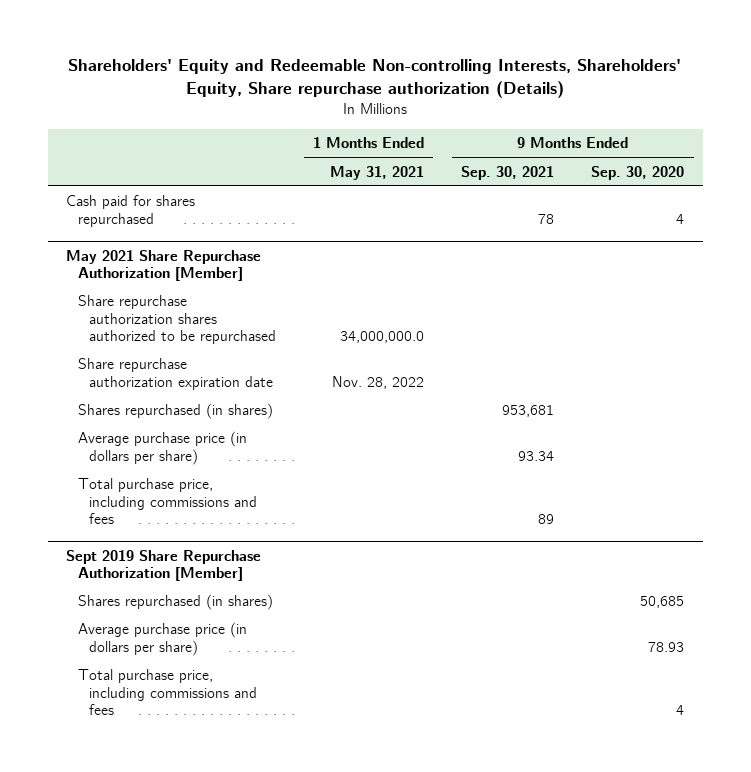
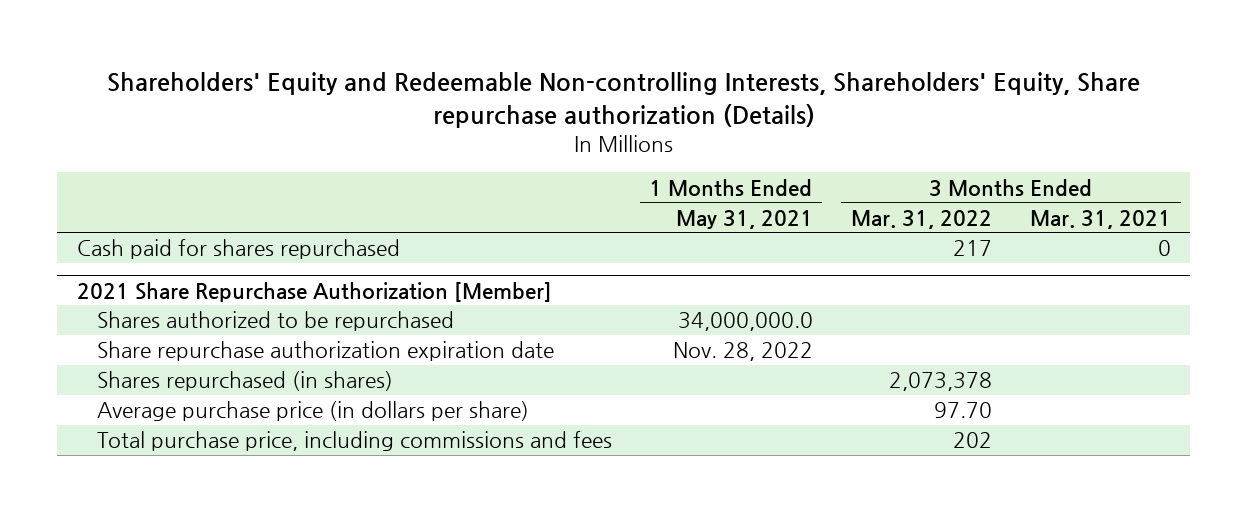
- | 1 Months Ended May 31, 2021 | 9 Months Ended Sep. 30, 2021 | 9 Months Ended Sep. 30, 2020
+ | 1 Months Ended May 31, 2021 | 3 Months Ended Mar. 31, 2022 | 3 Months Ended Mar. 31, 2021
- May 2021 Share Repurchase Authorization [Member]
- Share repurchase authorization shares authorized to be repurchased | 34,000,000.0 | |
+ 2021 Share Repurchase Authorization [Member]
+ Shares authorized to be repurchased | 34,000,000.0 | |
- Sept 2019 Share Repurchase Authorization [Member]
- Shares repurchased (in shares) | | | 50,685
- Average purchase price (in dollars per share) | | | 78.93
- Total purchase price, including commissions and fees | | | 4

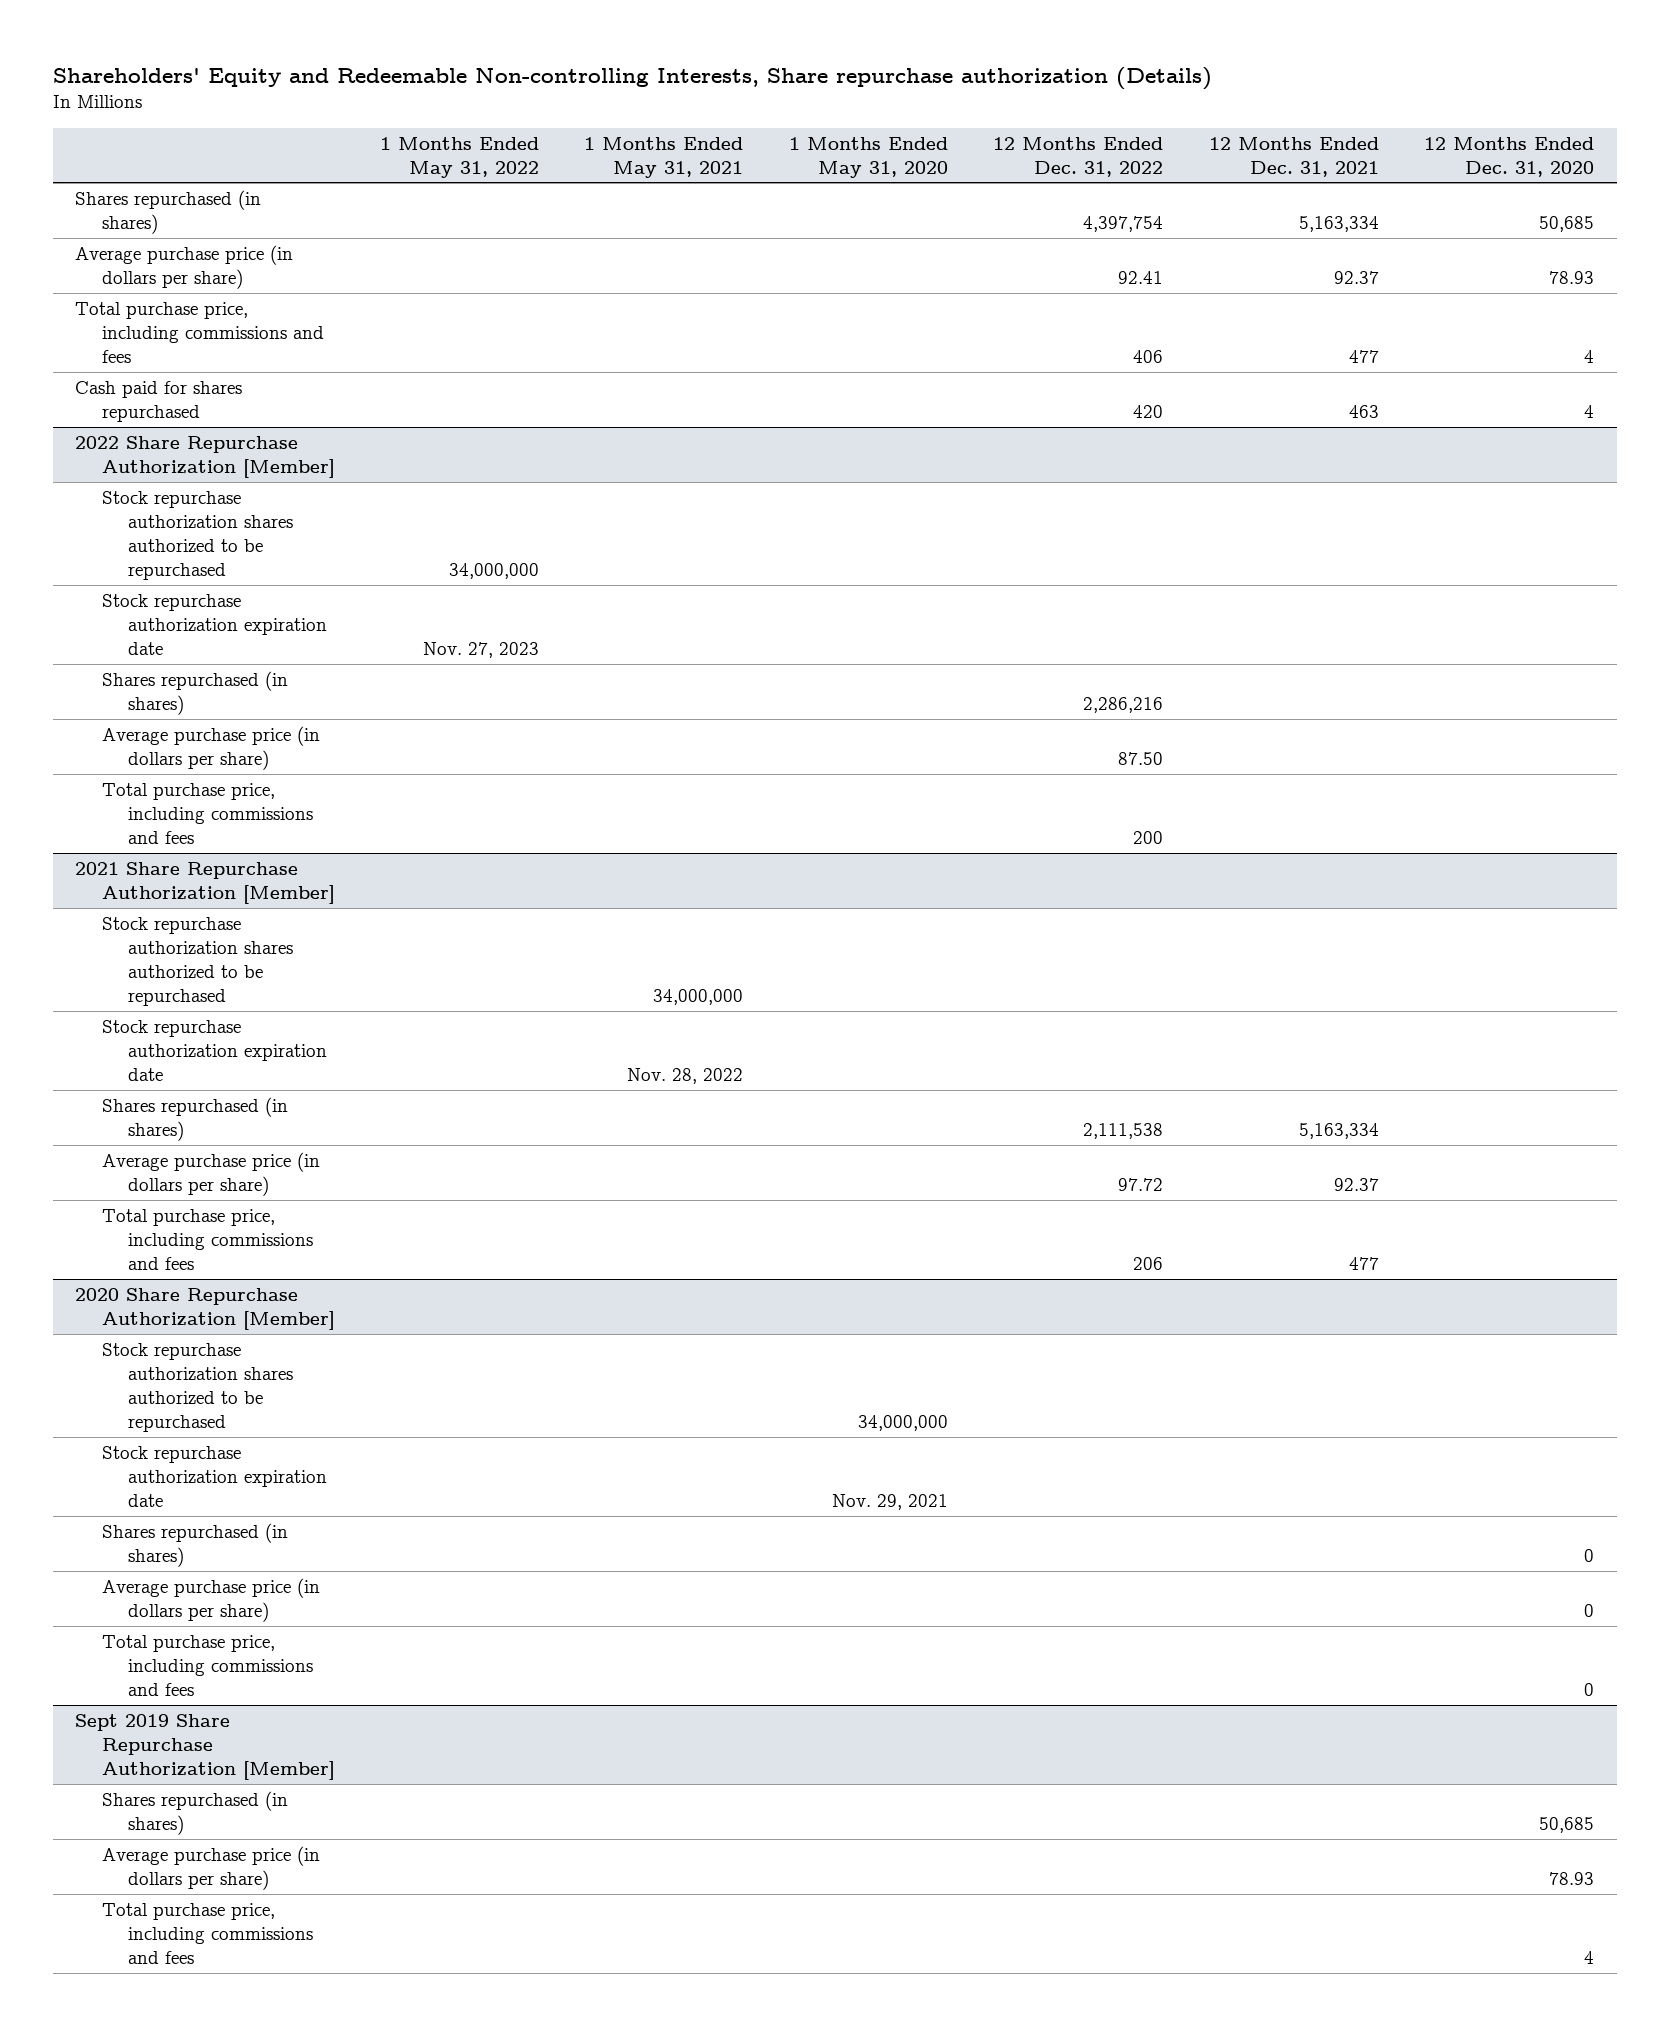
- Shareholders' Equity and Redeemable Non-controlling Interests, Shareholders' Equity, Share repurchase authorization (Details)
+ Shareholders' Equity and Redeemable Non-controlling Interests, Share repurchase authorization (Details)
- | 1 Months Ended May 31, 2021 | 3 Months Ended Mar. 31, 2022 | 3 Months Ended Mar. 31, 2021
+ | 1 Months Ended May 31, 2022 | 1 Months Ended May 31, 2021 | 1 Months Ended May 31, 2020 | 12 Months Ended Dec. 31, 2022 | 12 Months Ended Dec. 31, 2021 | 12 Months Ended Dec. 31, 2020
+ Shares repurchased (in shares) | | | | 4,397,754 | 5,163,334 | 50,685
+ Average purchase price (in dollars per share) | | | | 92.41 | 92.37 | 78.93
+ Total purchase price, including commissions and fees | | | | 406 | 477 | 4
+ 2022 Share Repurchase Authorization [Member]
+ Stock repurchase authorization shares authorized to be repurchased | 34,000,000 | | | | |
+ Stock repurchase authorization expiration date | Nov. 27, 2023 | | | | |
+ Shares repurchased (in shares) | | | | 2,286,216 | |
+ Average purchase price (in dollars per share) | | | | 87.50 | |
+ Total purchase price, including commissions and fees | | | | 200 | |
@ 2021 Share Repurchase Authorization [Member]
- Shares authorized to be repurchased | 34,000,000.0 | |
- Share repurchase authorization expiration date | Nov. 28, 2022 | |
+ Stock repurchase authorization shares authorized to be repurchased | | 34,000,000 | | | |
+ Stock repurchase authorization expiration date | | Nov. 28, 2022 | | | |
+ 2020 Share Repurchase Authorization [Member]
+ Stock repurchase authorization shares authorized to be repurchased | | | 34,000,000 | | |
+ Stock repurchase authorization expiration date | | | Nov. 29, 2021 | | |
+ Shares repurchased (in shares) | | | | | | 0
+ Average purchase price (in dollars per share) | | | | | | 0
+ Total purchase price, including commissions and fees | | | | | | 0
+ Sept 2019 Share Repurchase Authorization [Member]
+ Shares repurchased (in shares) | | | | | | 50,685
+ Average purchase price (in dollars per share) | | | | | | 78.93
+ Total purchase price, including commissions and fees | | | | | | 4

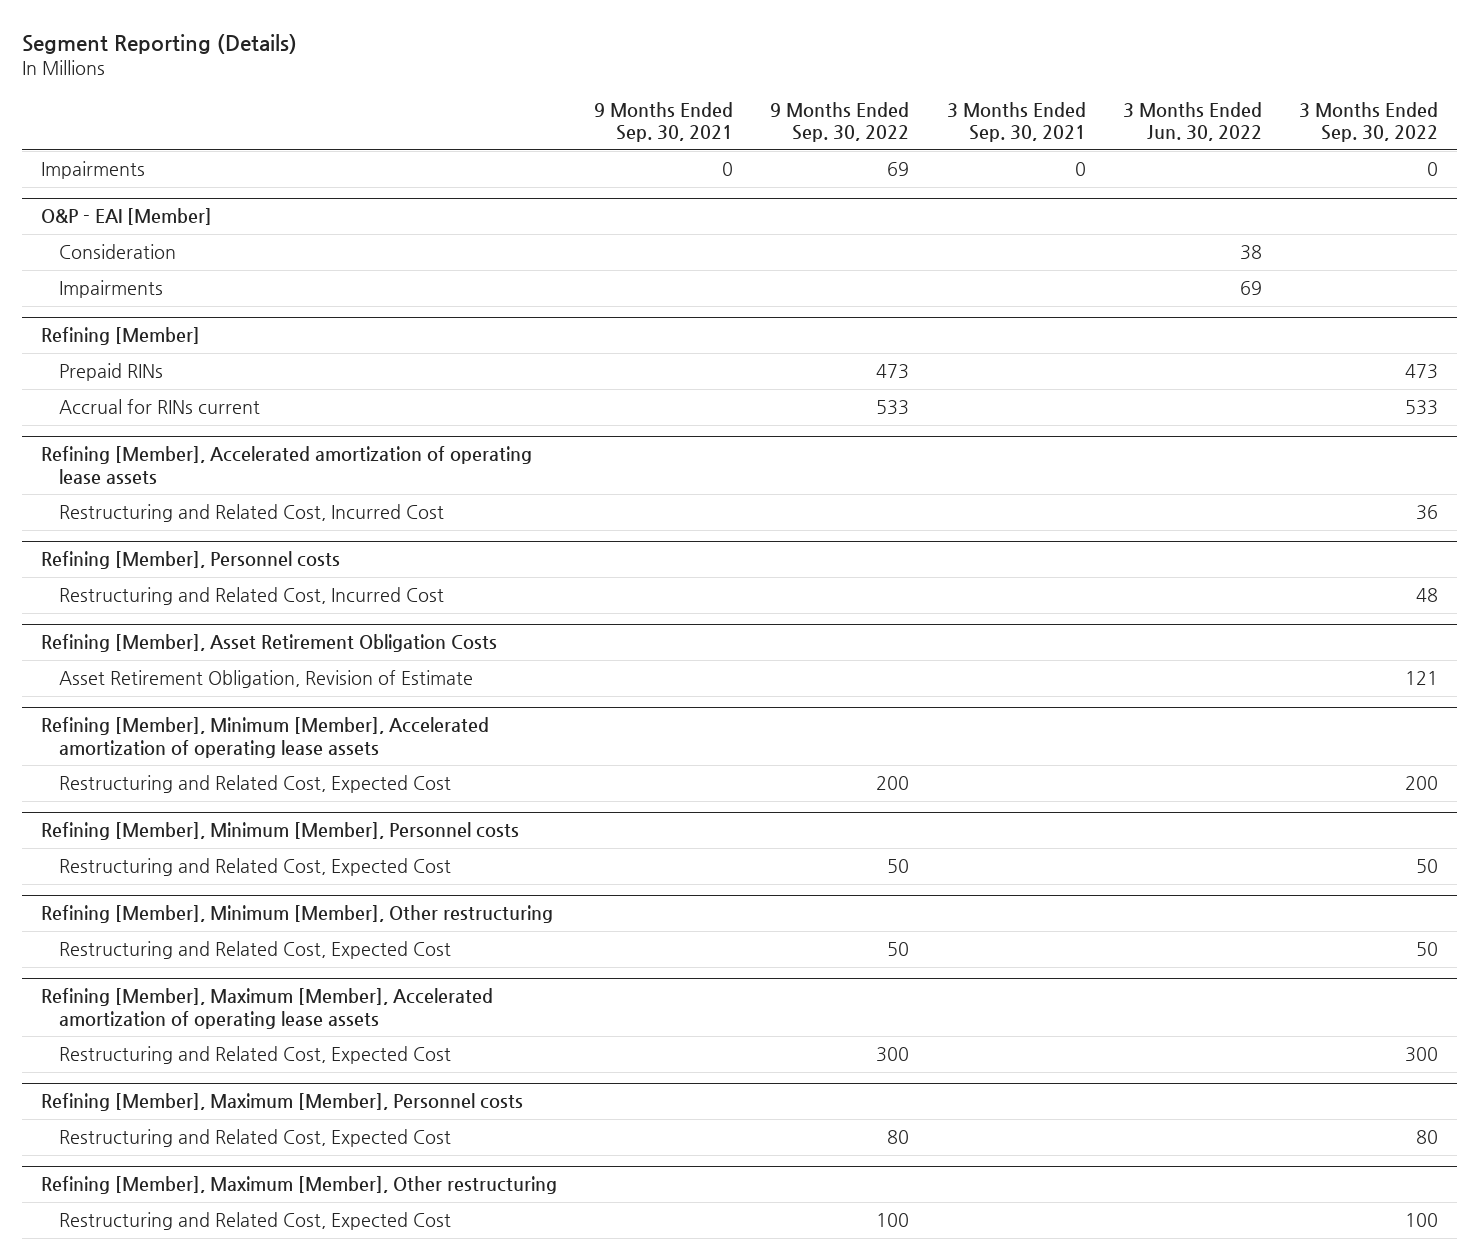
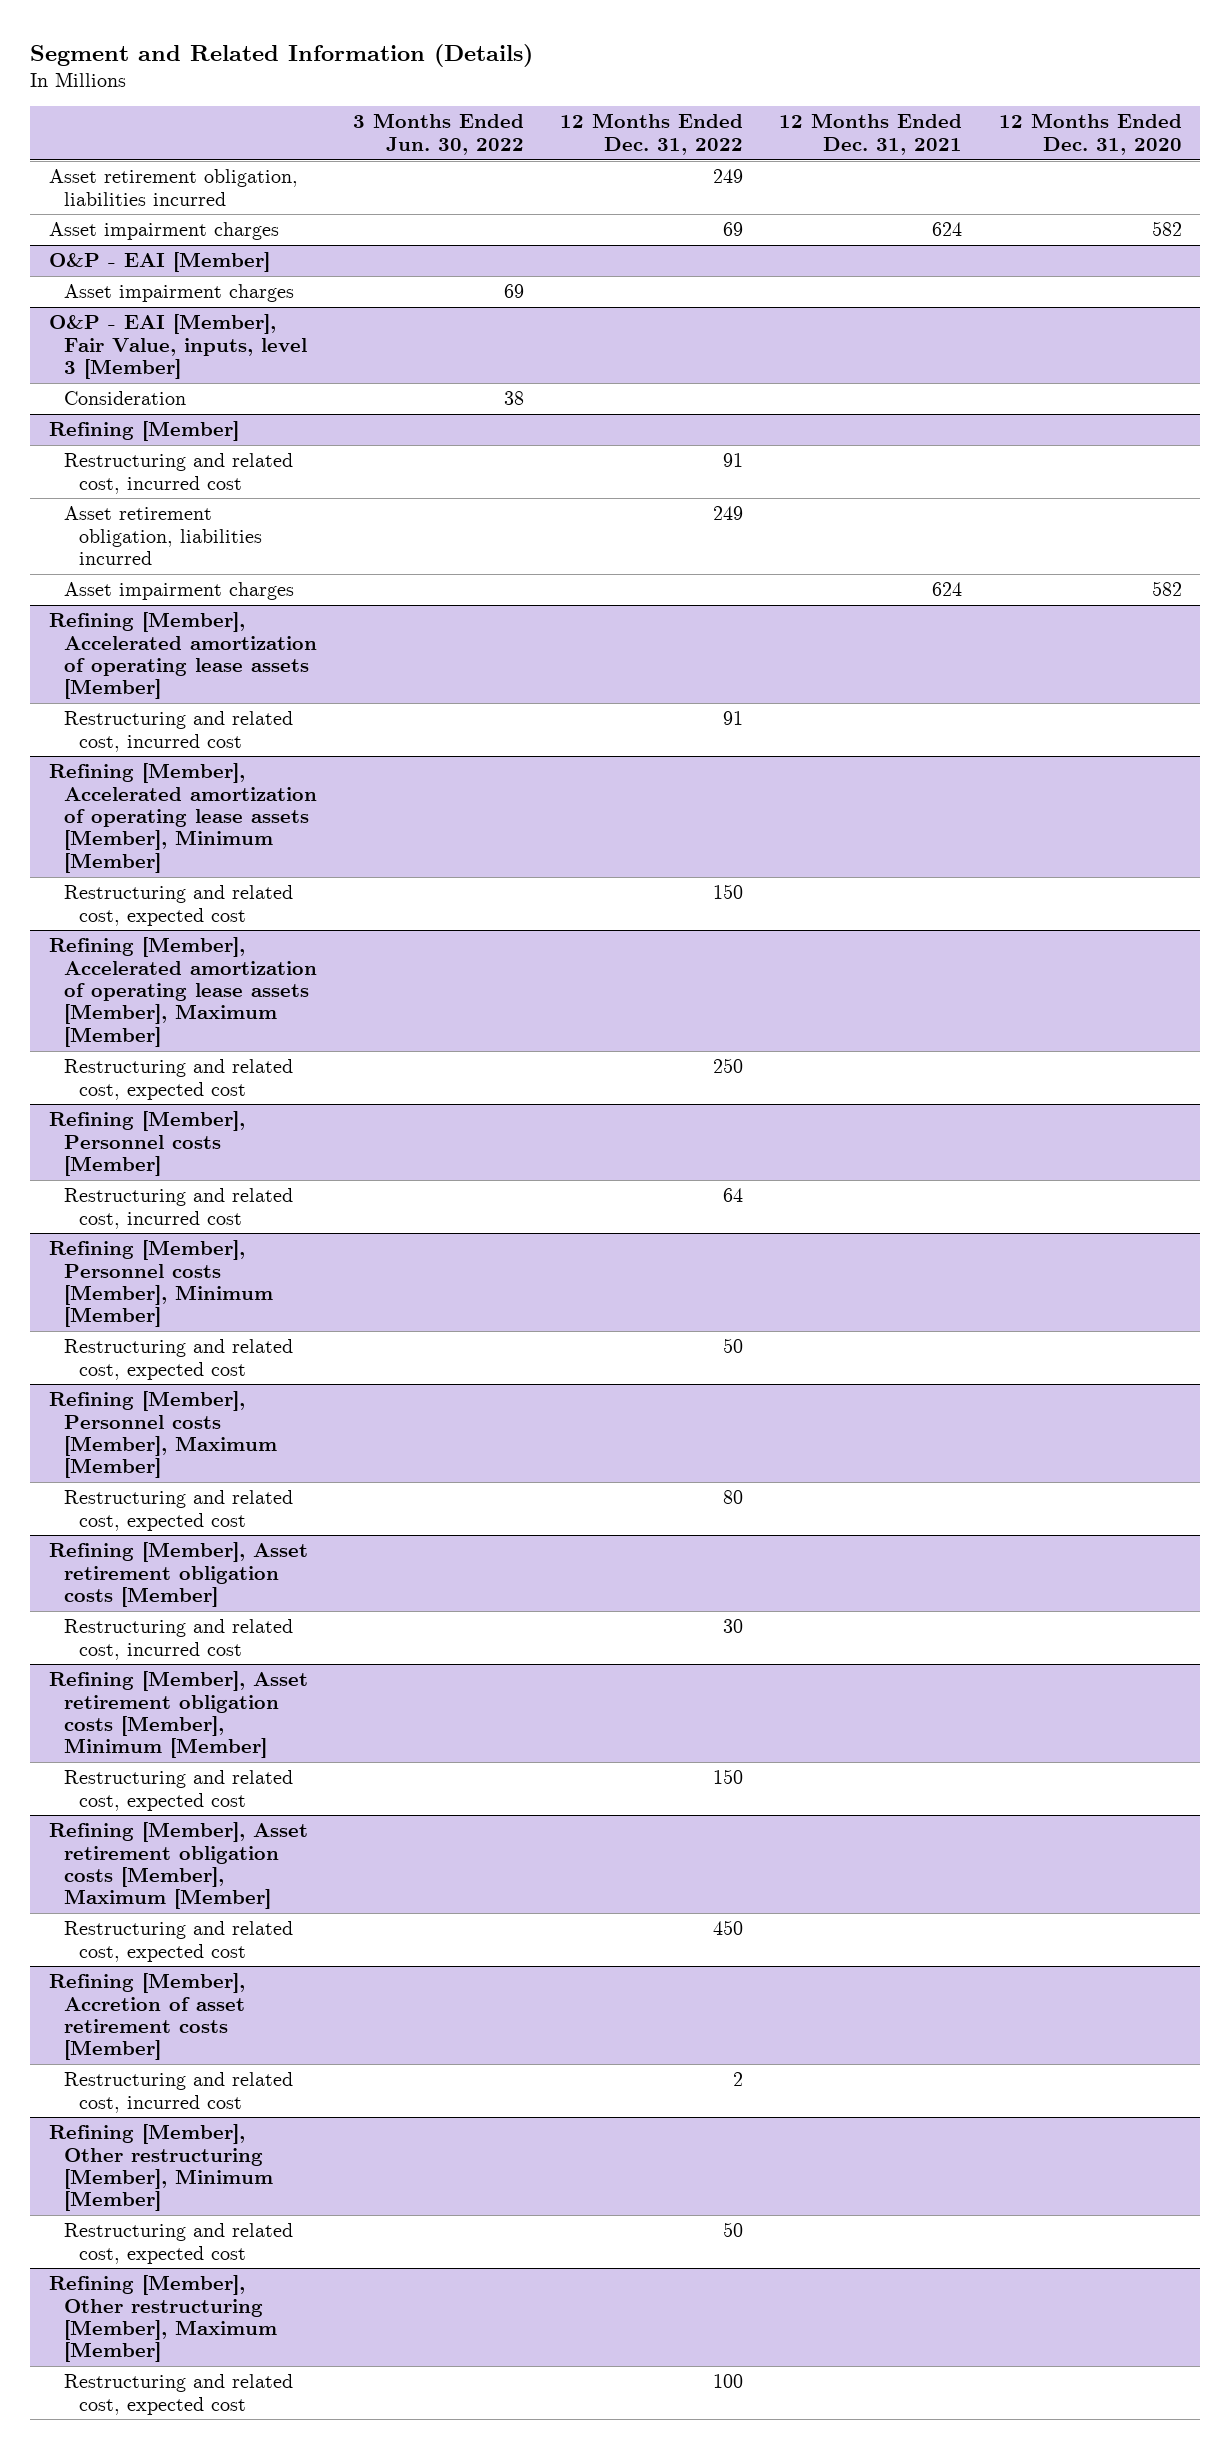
- Segment Reporting (Details)
+ Segment and Related Information (Details)
- | 9 Months Ended Sep. 30, 2021 | 9 Months Ended Sep. 30, 2022 | 3 Months Ended Sep. 30, 2021 | 3 Months Ended Jun. 30, 2022 | 3 Months Ended Sep. 30, 2022
+ | 3 Months Ended Jun. 30, 2022 | 12 Months Ended Dec. 31, 2022 | 12 Months Ended Dec. 31, 2021 | 12 Months Ended Dec. 31, 2020
- Impairments | 0 | 69 | 0 | | 0
+ Asset retirement obligation, liabilities incurred | | 249 | |
+ Asset impairment charges | | 69 | 624 | 582
@ O&P - EAI [Member]
- Consideration | | | | 38 |
- Impairments | | | | 69 |
+ Asset impairment charges | 69 | | |
+ O&P - EAI [Member], Fair Value, inputs, level 3 [Member]
+ Consideration | 38 | | |
@ Refining [Member]
- Prepaid RINs | | 473 | | | 473
- Accrual for RINs current | | 533 | | | 533
- Refining [Member], Accelerated amortization of operating lease assets
- Restructuring and Related Cost, Incurred Cost | | | | | 36
- Refining [Member], Personnel costs
- Restructuring and Related Cost, Incurred Cost | | | | | 48
- Refining [Member], Asset Retirement Obligation Costs
- Asset Retirement Obligation, Revision of Estimate | | | | | 121
- Refining [Member], Minimum [Member], Accelerated amortization of operating lease assets
- Restructuring and Related Cost, Expected Cost | | 200 | | | 200
- Refining [Member], Minimum [Member], Personnel costs
- Restructuring and Related Cost, Expected Cost | | 50 | | | 50
- Refining [Member], Minimum [Member], Other restructuring
- Restructuring and Related Cost, Expected Cost | | 50 | | | 50
- Refining [Member], Maximum [Member], Accelerated amortization of operating lease assets
- Restructuring and Related Cost, Expected Cost | | 300 | | | 300
- Refining [Member], Maximum [Member], Personnel costs
- Restructuring and Related Cost, Expected Cost | | 80 | | | 80
- Refining [Member], Maximum [Member], Other restructuring
- Restructuring and Related Cost, Expected Cost | | 100 | | | 100
@ Refining [Member]
+ Restructuring and related cost, incurred cost | | 91 | |
+ Asset retirement obligation, liabilities incurred | | 249 | |
+ Asset impairment charges | | | 624 | 582
+ Refining [Member], Accelerated amortization of operating lease assets [Member]
+ Restructuring and related cost, incurred cost | | 91 | |
+ Refining [Member], Accelerated amortization of operating lease assets [Member], Minimum [Member]
+ Restructuring and related cost, expected cost | | 150 | |
+ Refining [Member], Accelerated amortization of operating lease assets [Member], Maximum [Member]
+ Restructuring and related cost, expected cost | | 250 | |
+ Refining [Member], Personnel costs [Member]
+ Restructuring and related cost, incurred cost | | 64 | |
+ Refining [Member], Personnel costs [Member], Minimum [Member]
+ Restructuring and related cost, expected cost | | 50 | |
+ Refining [Member], Personnel costs [Member], Maximum [Member]
+ Restructuring and related cost, expected cost | | 80 | |
+ Refining [Member], Asset retirement obligation costs [Member]
+ Restructuring and related cost, incurred cost | | 30 | |
+ Refining [Member], Asset retirement obligation costs [Member], Minimum [Member]
+ Restructuring and related cost, expected cost | | 150 | |
+ Refining [Member], Asset retirement obligation costs [Member], Maximum [Member]
+ Restructuring and related cost, expected cost | | 450 | |
+ Refining [Member], Accretion of asset retirement costs [Member]
+ Restructuring and related cost, incurred cost | | 2 | |
+ Refining [Member], Other restructuring [Member], Minimum [Member]
+ Restructuring and related cost, expected cost | | 50 | |
+ Refining [Member], Other restructuring [Member], Maximum [Member]
+ Restructuring and related cost, expected cost | | 100 | |

